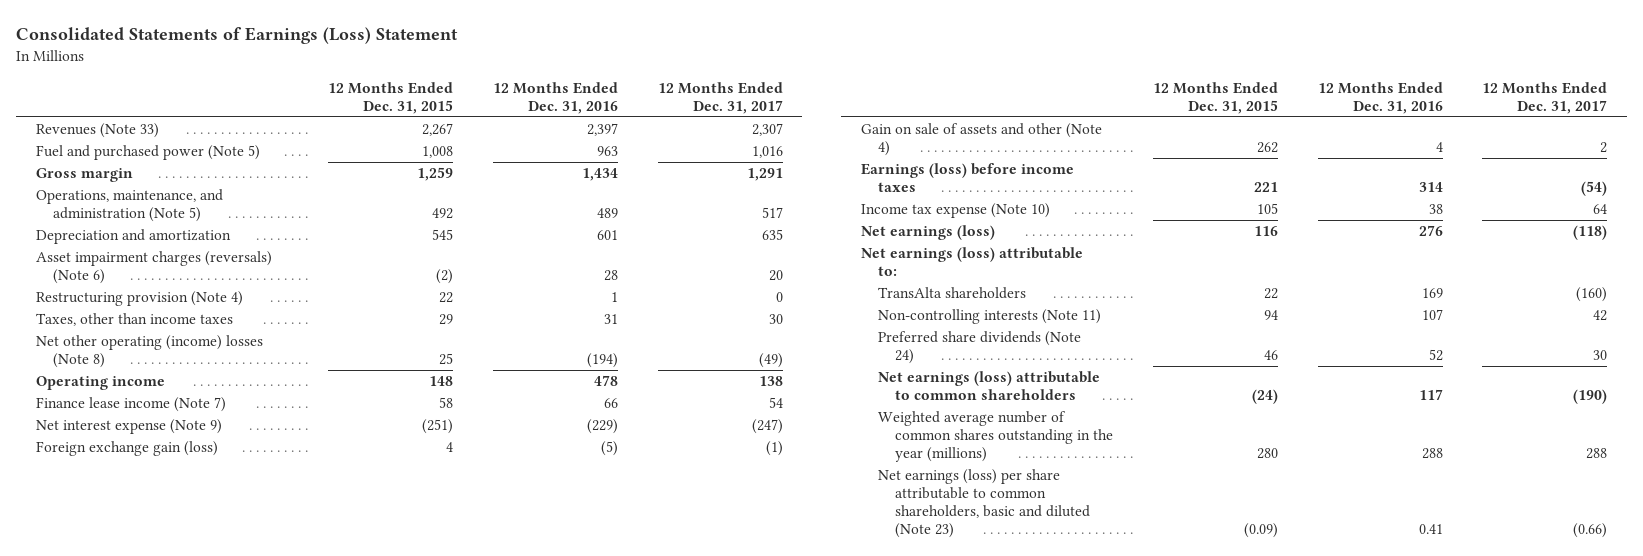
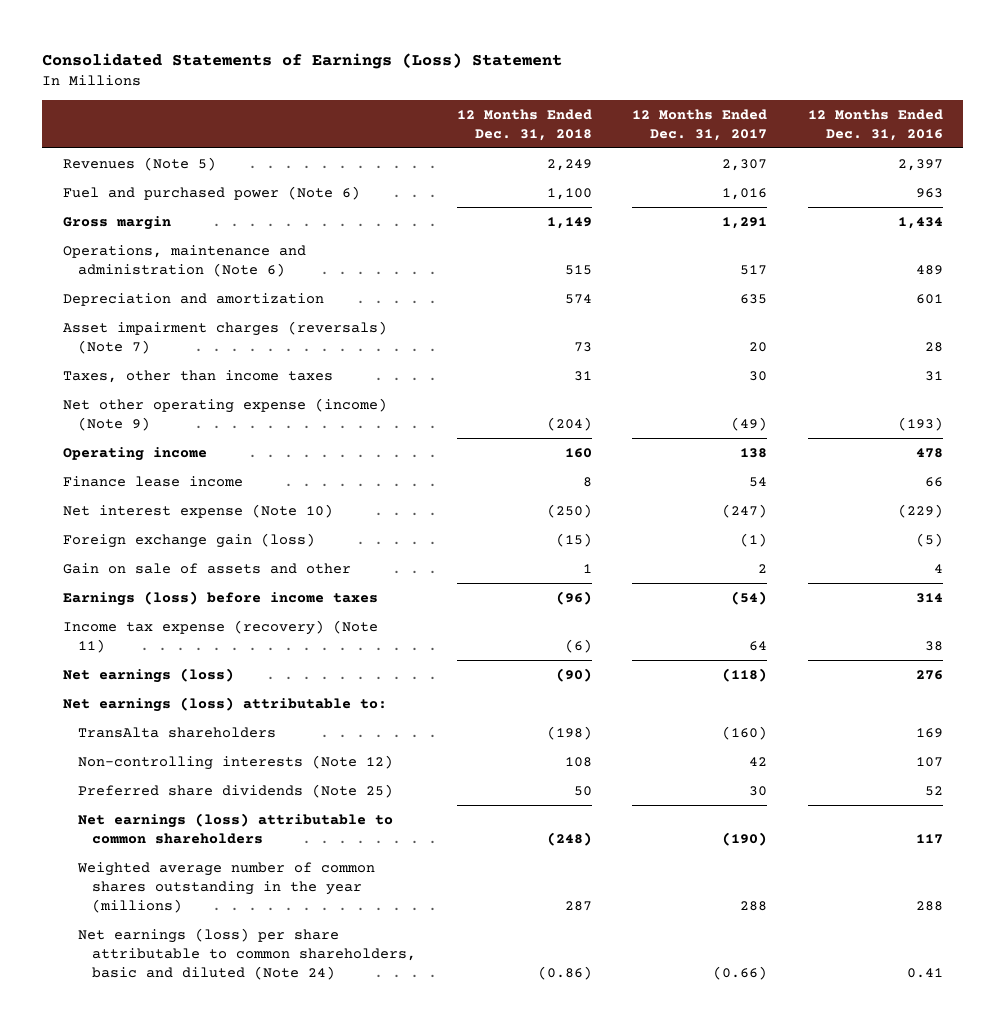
- | 12 Months Ended Dec. 31, 2015 | 12 Months Ended Dec. 31, 2016 | 12 Months Ended Dec. 31, 2017
+ | 12 Months Ended Dec. 31, 2018 | 12 Months Ended Dec. 31, 2017 | 12 Months Ended Dec. 31, 2016
- Revenues (Note 33) | 2,267 | 2,397 | 2,307
- Fuel and purchased power (Note 5) | 1,008 | 963 | 1,016
+ Revenues (Note 5) | 2,249 | 2,307 | 2,397
+ Fuel and purchased power (Note 6) | 1,100 | 1,016 | 963
- Operations, maintenance, and administration (Note 5) | 492 | 489 | 517
+ Operations, maintenance and administration (Note 6) | 515 | 517 | 489
- Asset impairment charges (reversals) (Note 6) | (2) | 28 | 20
- Restructuring provision (Note 4) | 22 | 1 | 0
+ Asset impairment charges (reversals) (Note 7) | 73 | 20 | 28
- Net other operating (income) losses (Note 8) | 25 | (194) | (49)
+ Net other operating expense (income) (Note 9) | (204) | (49) | (193)
- Finance lease income (Note 7) | 58 | 66 | 54
- Net interest expense (Note 9) | (251) | (229) | (247)
+ Finance lease income | 8 | 54 | 66
+ Net interest expense (Note 10) | (250) | (247) | (229)
- Gain on sale of assets and other (Note 4) | 262 | 4 | 2
+ Gain on sale of assets and other | 1 | 2 | 4
- Income tax expense (Note 10) | 105 | 38 | 64
+ Income tax expense (recovery) (Note 11) | (6) | 64 | 38
- Non-controlling interests (Note 11) | 94 | 107 | 42
- Preferred share dividends (Note 24) | 46 | 52 | 30
+ Non-controlling interests (Note 12) | 108 | 42 | 107
+ Preferred share dividends (Note 25) | 50 | 30 | 52
- Net earnings (loss) per share attributable to common shareholders, basic and diluted (Note 23) | (0.09) | 0.41 | (0.66)
+ Net earnings (loss) per share attributable to common shareholders, basic and diluted (Note 24) | (0.86) | (0.66) | 0.41

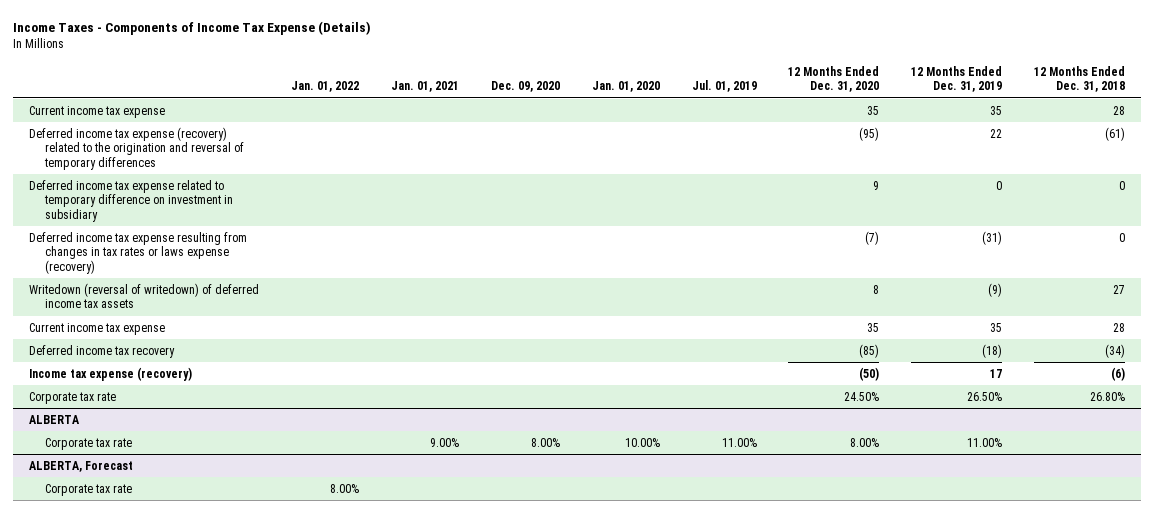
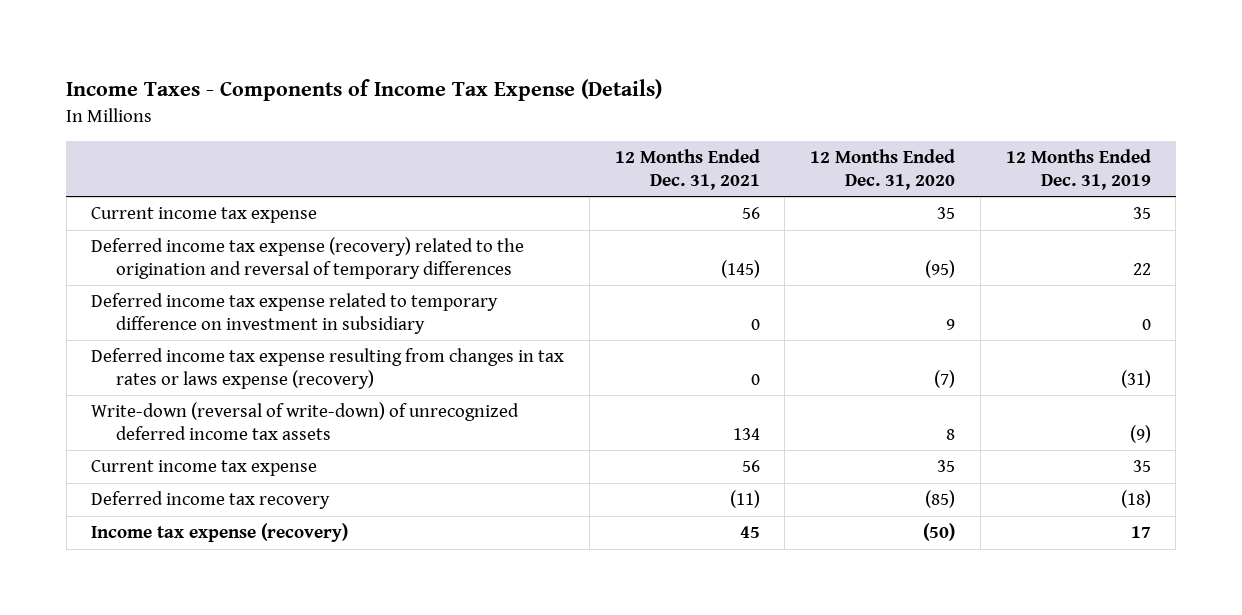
- | Jan. 01, 2022 | Jan. 01, 2021 | Dec. 09, 2020 | Jan. 01, 2020 | Jul. 01, 2019 | 12 Months Ended Dec. 31, 2020 | 12 Months Ended Dec. 31, 2019 | 12 Months Ended Dec. 31, 2018
+ | 12 Months Ended Dec. 31, 2021 | 12 Months Ended Dec. 31, 2020 | 12 Months Ended Dec. 31, 2019
- Writedown (reversal of writedown) of deferred income tax assets | | | | | | 8 | (9) | 27
+ Write-down (reversal of write-down) of unrecognized deferred income tax assets | 134 | 8 | (9)
- Corporate tax rate | | | | | | 24.50% | 26.50% | 26.80%
- ALBERTA
- Corporate tax rate | | 9.00% | 8.00% | 10.00% | 11.00% | 8.00% | 11.00% |
- ALBERTA, Forecast
- Corporate tax rate | 8.00% | | | | | | |

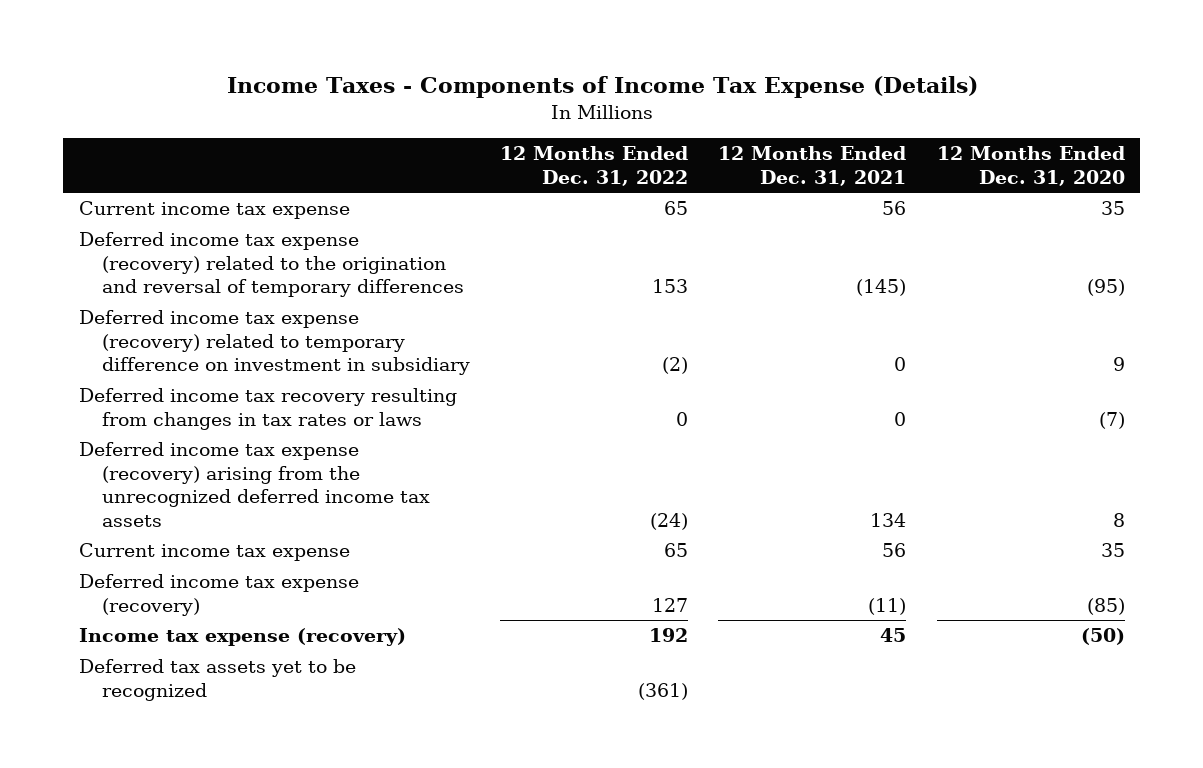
- | 12 Months Ended Dec. 31, 2021 | 12 Months Ended Dec. 31, 2020 | 12 Months Ended Dec. 31, 2019
+ | 12 Months Ended Dec. 31, 2022 | 12 Months Ended Dec. 31, 2021 | 12 Months Ended Dec. 31, 2020
- Deferred income tax expense related to temporary difference on investment in subsidiary | 0 | 9 | 0
- Deferred income tax expense resulting from changes in tax rates or laws expense (recovery) | 0 | (7) | (31)
- Write-down (reversal of write-down) of unrecognized deferred income tax assets | 134 | 8 | (9)
+ Deferred income tax expense (recovery) related to temporary difference on investment in subsidiary | (2) | 0 | 9
+ Deferred income tax recovery resulting from changes in tax rates or laws | 0 | 0 | (7)
+ Deferred income tax expense (recovery) arising from the unrecognized deferred income tax assets | (24) | 134 | 8
- Deferred income tax recovery | (11) | (85) | (18)
+ Deferred income tax expense (recovery) | 127 | (11) | (85)
+ Deferred tax assets yet to be recognized | (361) | |

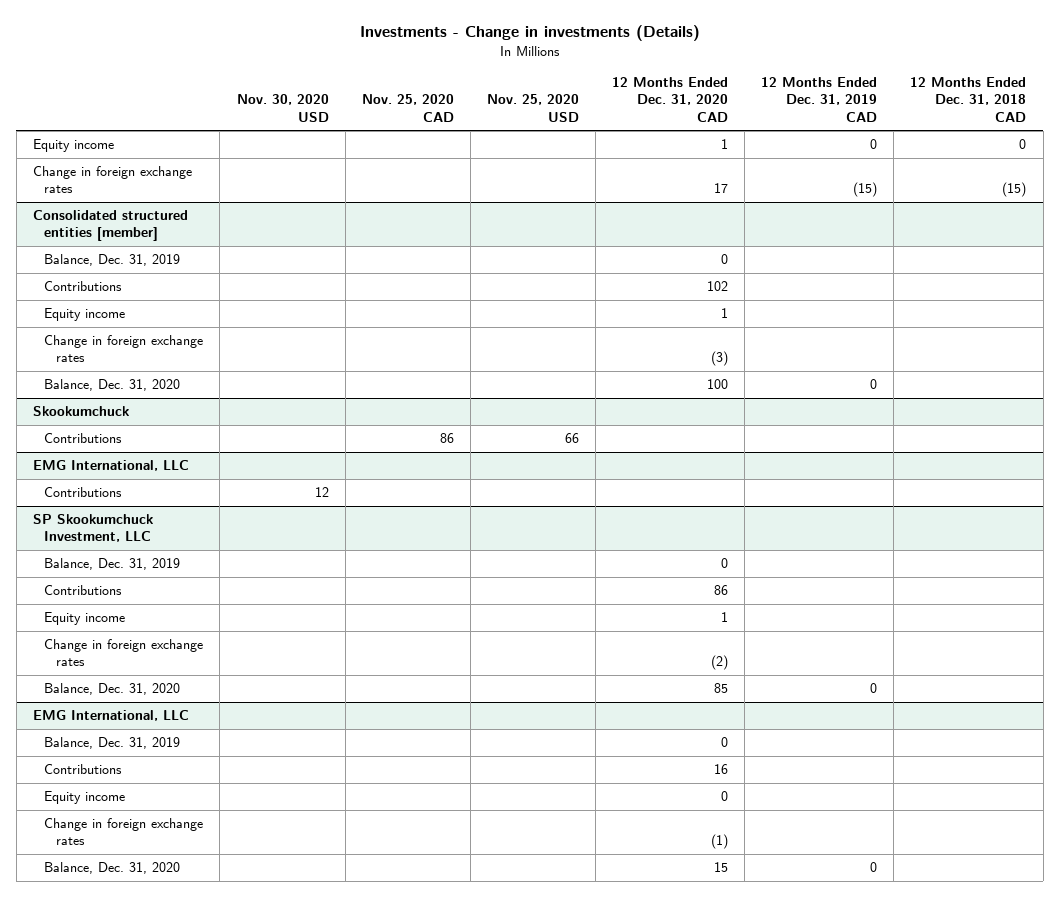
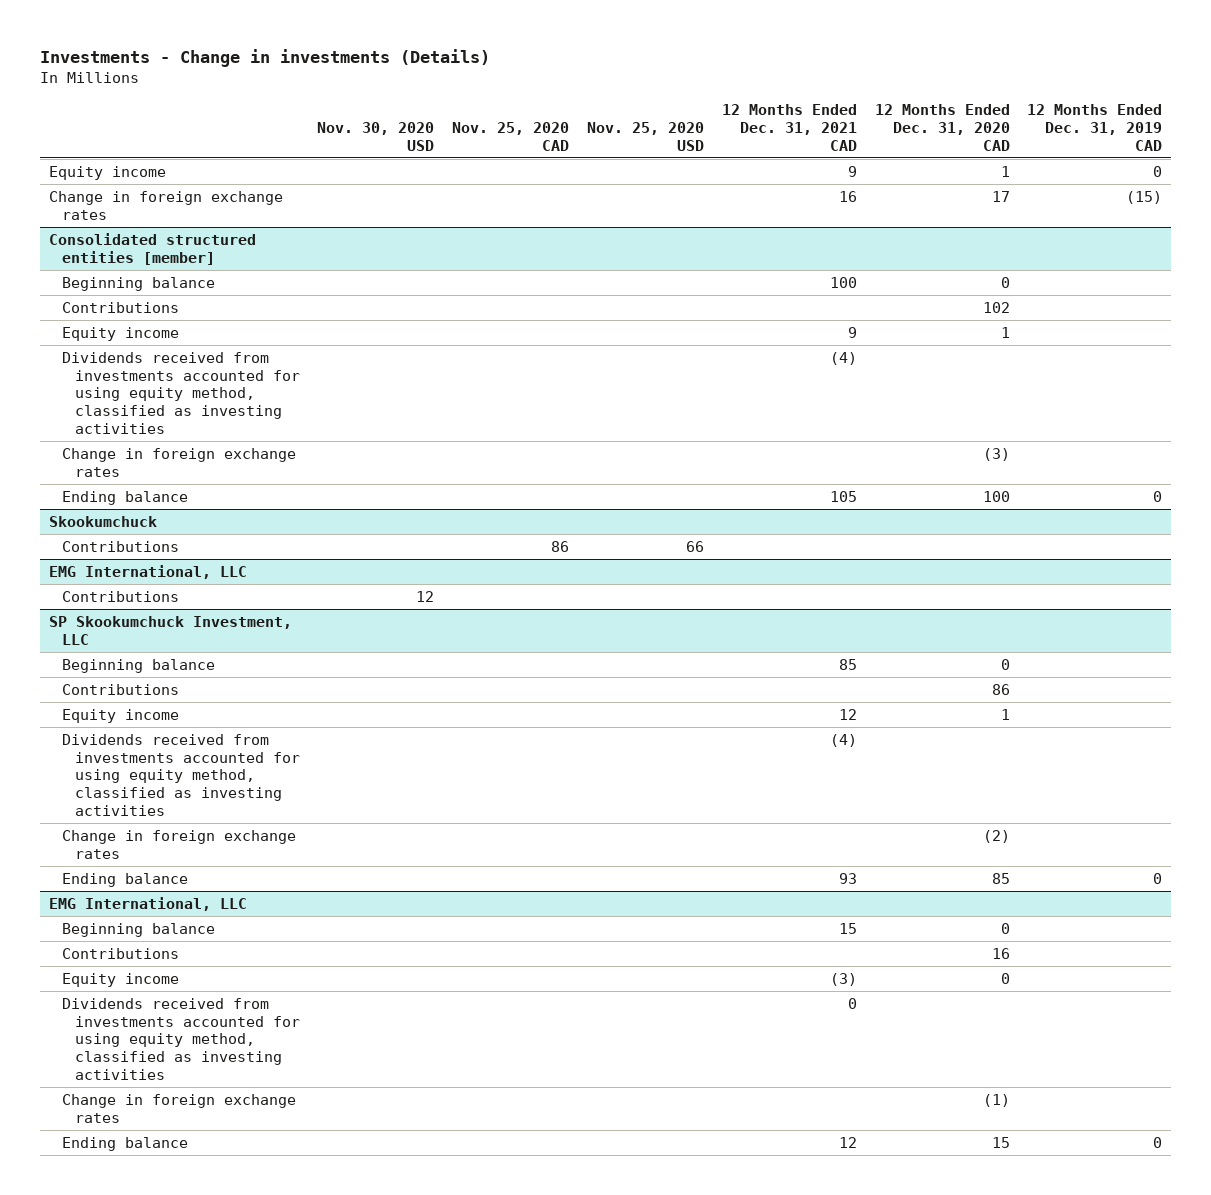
- | Nov. 30, 2020 USD | Nov. 25, 2020 CAD | Nov. 25, 2020 USD | 12 Months Ended Dec. 31, 2020 CAD | 12 Months Ended Dec. 31, 2019 CAD | 12 Months Ended Dec. 31, 2018 CAD
+ | Nov. 30, 2020 USD | Nov. 25, 2020 CAD | Nov. 25, 2020 USD | 12 Months Ended Dec. 31, 2021 CAD | 12 Months Ended Dec. 31, 2020 CAD | 12 Months Ended Dec. 31, 2019 CAD
@ Consolidated structured entities [member]
- Balance, Dec. 31, 2019 | | | | 0 | |
+ Beginning balance | | | | 100 | 0 |
+ Dividends received from investments accounted for using equity method, classified as investing activities | | | | (4) | |
- Balance, Dec. 31, 2020 | | | | 100 | 0 |
+ Ending balance | | | | 105 | 100 | 0
@ SP Skookumchuck Investment, LLC
- Balance, Dec. 31, 2019 | | | | 0 | |
+ Beginning balance | | | | 85 | 0 |
+ Dividends received from investments accounted for using equity method, classified as investing activities | | | | (4) | |
- Balance, Dec. 31, 2020 | | | | 85 | 0 |
+ Ending balance | | | | 93 | 85 | 0
@ EMG International, LLC
- Balance, Dec. 31, 2019 | | | | 0 | |
+ Beginning balance | | | | 15 | 0 |
+ Dividends received from investments accounted for using equity method, classified as investing activities | | | | 0 | |
- Balance, Dec. 31, 2020 | | | | 15 | 0 |
+ Ending balance | | | | 12 | 15 | 0

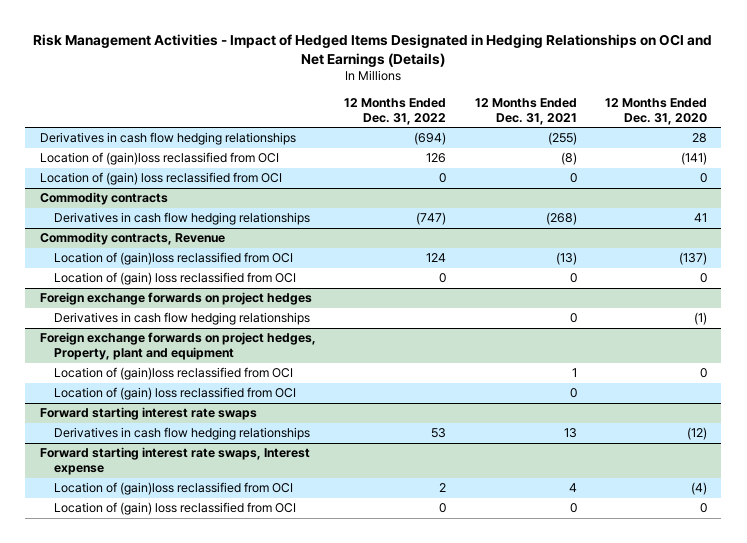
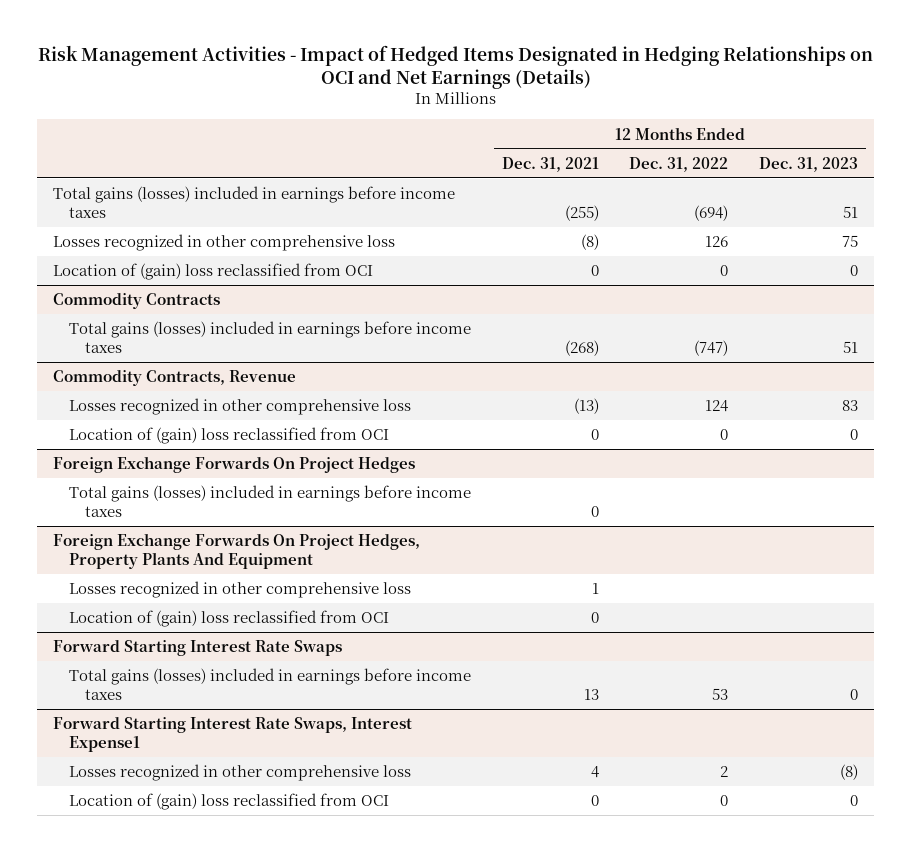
- | 12 Months Ended Dec. 31, 2022 | 12 Months Ended Dec. 31, 2021 | 12 Months Ended Dec. 31, 2020
+ | 12 Months Ended Dec. 31, 2021 | 12 Months Ended Dec. 31, 2022 | 12 Months Ended Dec. 31, 2023
- Derivatives in cash flow hedging relationships | (694) | (255) | 28
- Location of (gain)loss reclassified from OCI | 126 | (8) | (141)
+ Total gains (losses) included in earnings before income taxes | (255) | (694) | 51
+ Losses recognized in other comprehensive loss | (8) | 126 | 75
- Commodity contracts
- Derivatives in cash flow hedging relationships | (747) | (268) | 41
- Commodity contracts, Revenue
- Location of (gain)loss reclassified from OCI | 124 | (13) | (137)
+ Commodity Contracts
+ Total gains (losses) included in earnings before income taxes | (268) | (747) | 51
+ Commodity Contracts, Revenue
+ Losses recognized in other comprehensive loss | (13) | 124 | 83
- Foreign exchange forwards on project hedges
- Derivatives in cash flow hedging relationships | | 0 | (1)
- Foreign exchange forwards on project hedges, Property, plant and equipment
- Location of (gain)loss reclassified from OCI | | 1 | 0
+ Foreign Exchange Forwards On Project Hedges
+ Total gains (losses) included in earnings before income taxes | 0 | |
+ Foreign Exchange Forwards On Project Hedges, Property Plants And Equipment
+ Losses recognized in other comprehensive loss | 1 | |
- Forward starting interest rate swaps
- Derivatives in cash flow hedging relationships | 53 | 13 | (12)
- Forward starting interest rate swaps, Interest expense
- Location of (gain)loss reclassified from OCI | 2 | 4 | (4)
+ Forward Starting Interest Rate Swaps
+ Total gains (losses) included in earnings before income taxes | 13 | 53 | 0
+ Forward Starting Interest Rate Swaps, Interest Expense1
+ Losses recognized in other comprehensive loss | 4 | 2 | (8)

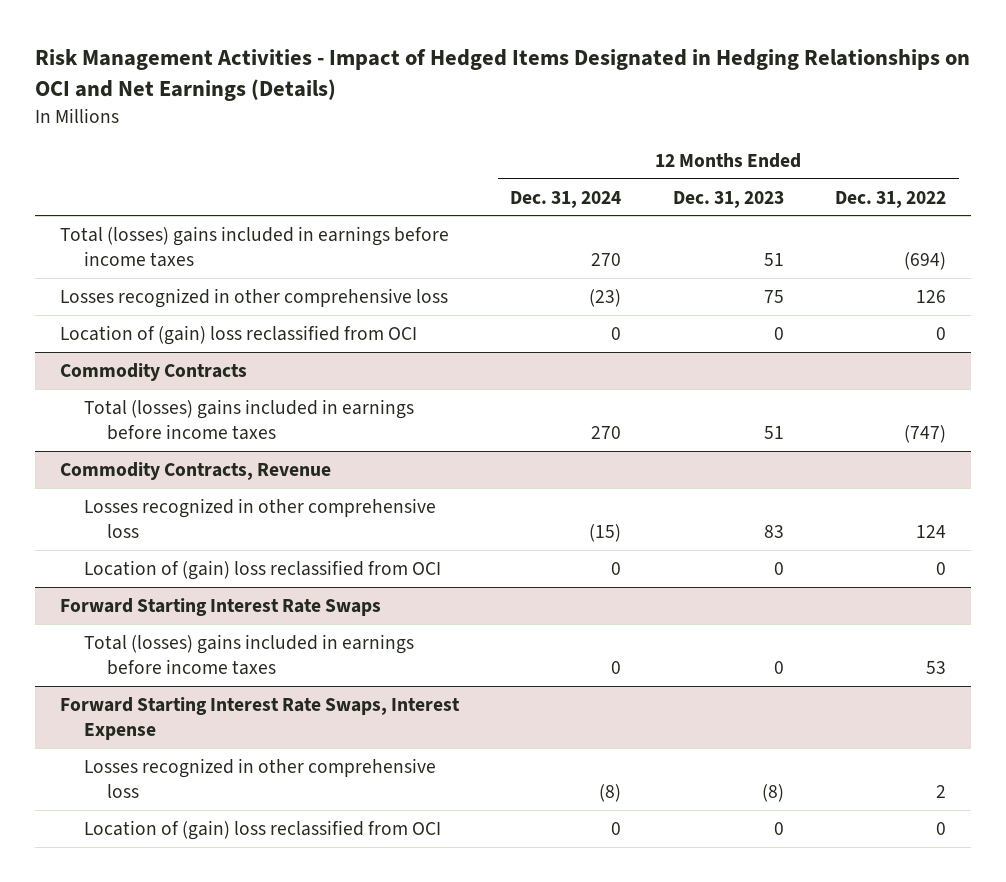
- | 12 Months Ended Dec. 31, 2021 | 12 Months Ended Dec. 31, 2022 | 12 Months Ended Dec. 31, 2023
+ | 12 Months Ended Dec. 31, 2024 | 12 Months Ended Dec. 31, 2023 | 12 Months Ended Dec. 31, 2022
- Total gains (losses) included in earnings before income taxes | (255) | (694) | 51
+ Total (losses) gains included in earnings before income taxes | 270 | 51 | (694)
@ Commodity Contracts
- Total gains (losses) included in earnings before income taxes | (268) | (747) | 51
+ Total (losses) gains included in earnings before income taxes | 270 | 51 | (747)
- Foreign Exchange Forwards On Project Hedges
- Total gains (losses) included in earnings before income taxes | 0 | |
- Foreign Exchange Forwards On Project Hedges, Property Plants And Equipment
- Losses recognized in other comprehensive loss | 1 | |
- Location of (gain) loss reclassified from OCI | 0 | |
@ Forward Starting Interest Rate Swaps
- Total gains (losses) included in earnings before income taxes | 13 | 53 | 0
- Forward Starting Interest Rate Swaps, Interest Expense1
@ Forward Starting Interest Rate Swaps
+ Total (losses) gains included in earnings before income taxes | 0 | 0 | 53
+ Forward Starting Interest Rate Swaps, Interest Expense

